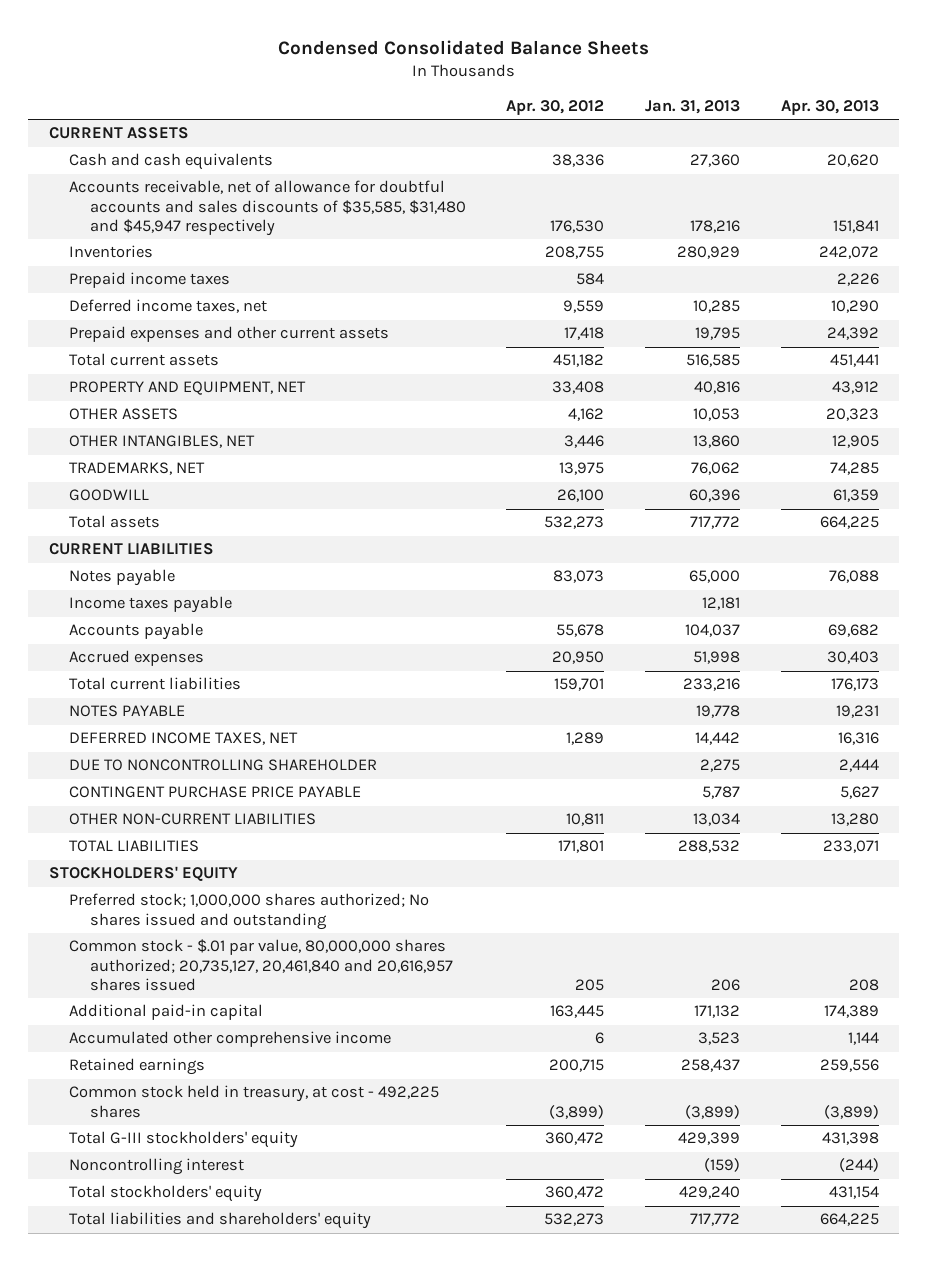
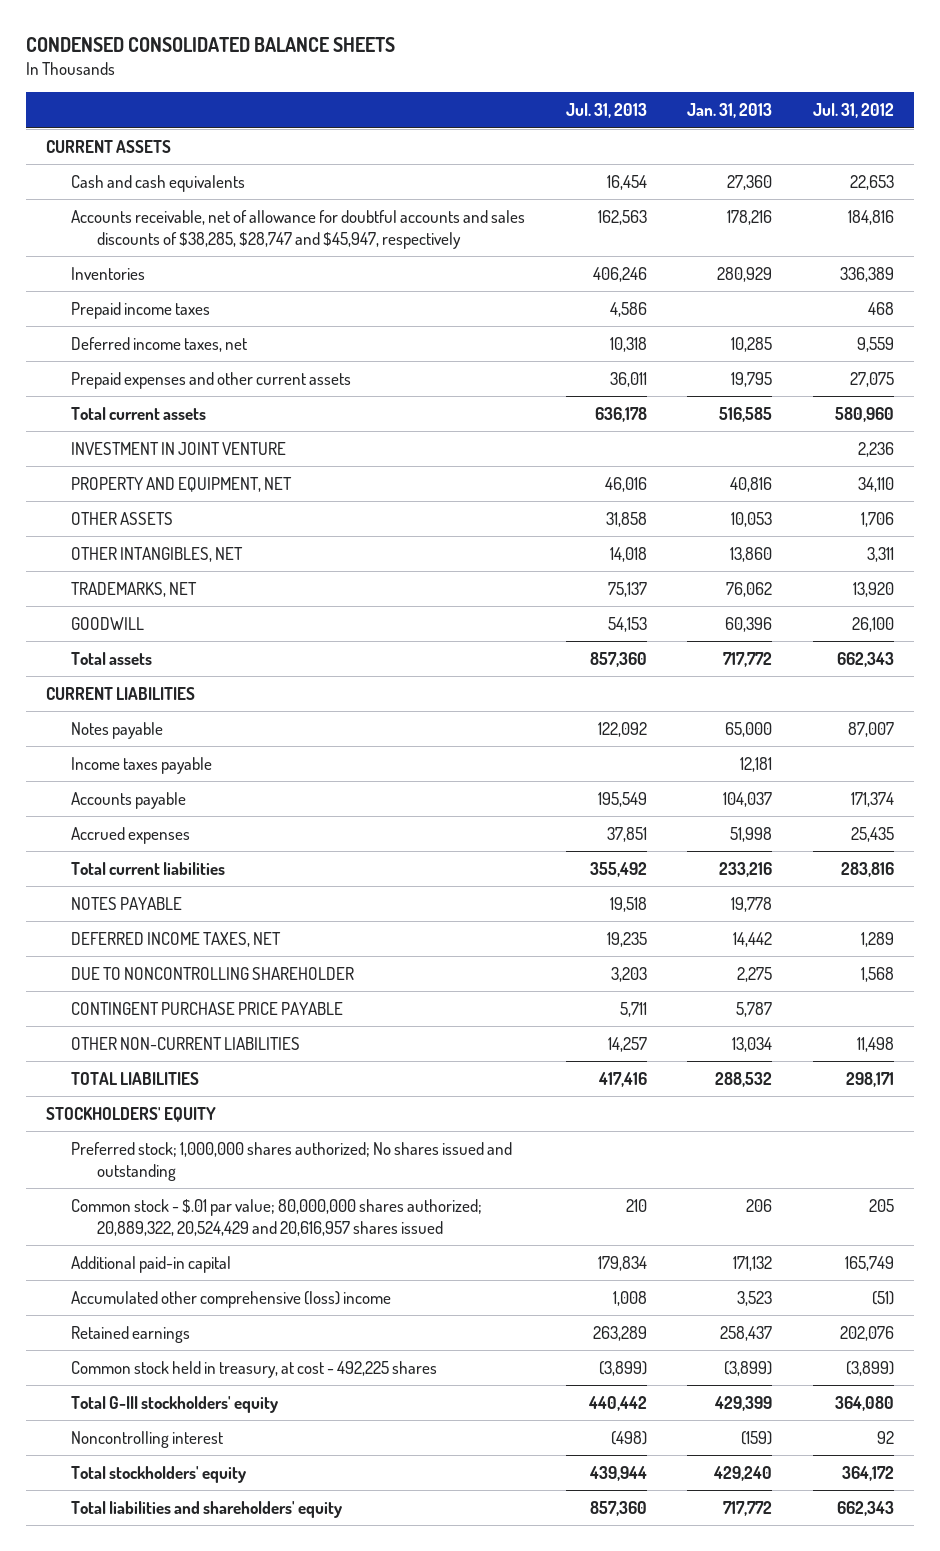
- Condensed Consolidated Balance Sheets
+ CONDENSED CONSOLIDATED BALANCE SHEETS
- | Apr. 30, 2012 | Jan. 31, 2013 | Apr. 30, 2013
+ | Jul. 31, 2013 | Jan. 31, 2013 | Jul. 31, 2012
- Accounts receivable, net of allowance for doubtful accounts and sales discounts of $35,585, $31,480 and $45,947 respectively | 176,530 | 178,216 | 151,841
+ Accounts receivable, net of allowance for doubtful accounts and sales discounts of $38,285, $28,747 and $45,947, respectively | 162,563 | 178,216 | 184,816
+ INVESTMENT IN JOINT VENTURE | | | 2,236
- Common stock - $.01 par value, 80,000,000 shares authorized; 20,735,127, 20,461,840 and 20,616,957 shares issued | 205 | 206 | 208
+ Common stock - $.01 par value; 80,000,000 shares authorized; 20,889,322, 20,524,429 and 20,616,957 shares issued | 210 | 206 | 205
- Accumulated other comprehensive income | 6 | 3,523 | 1,144
+ Accumulated other comprehensive (loss) income | 1,008 | 3,523 | (51)

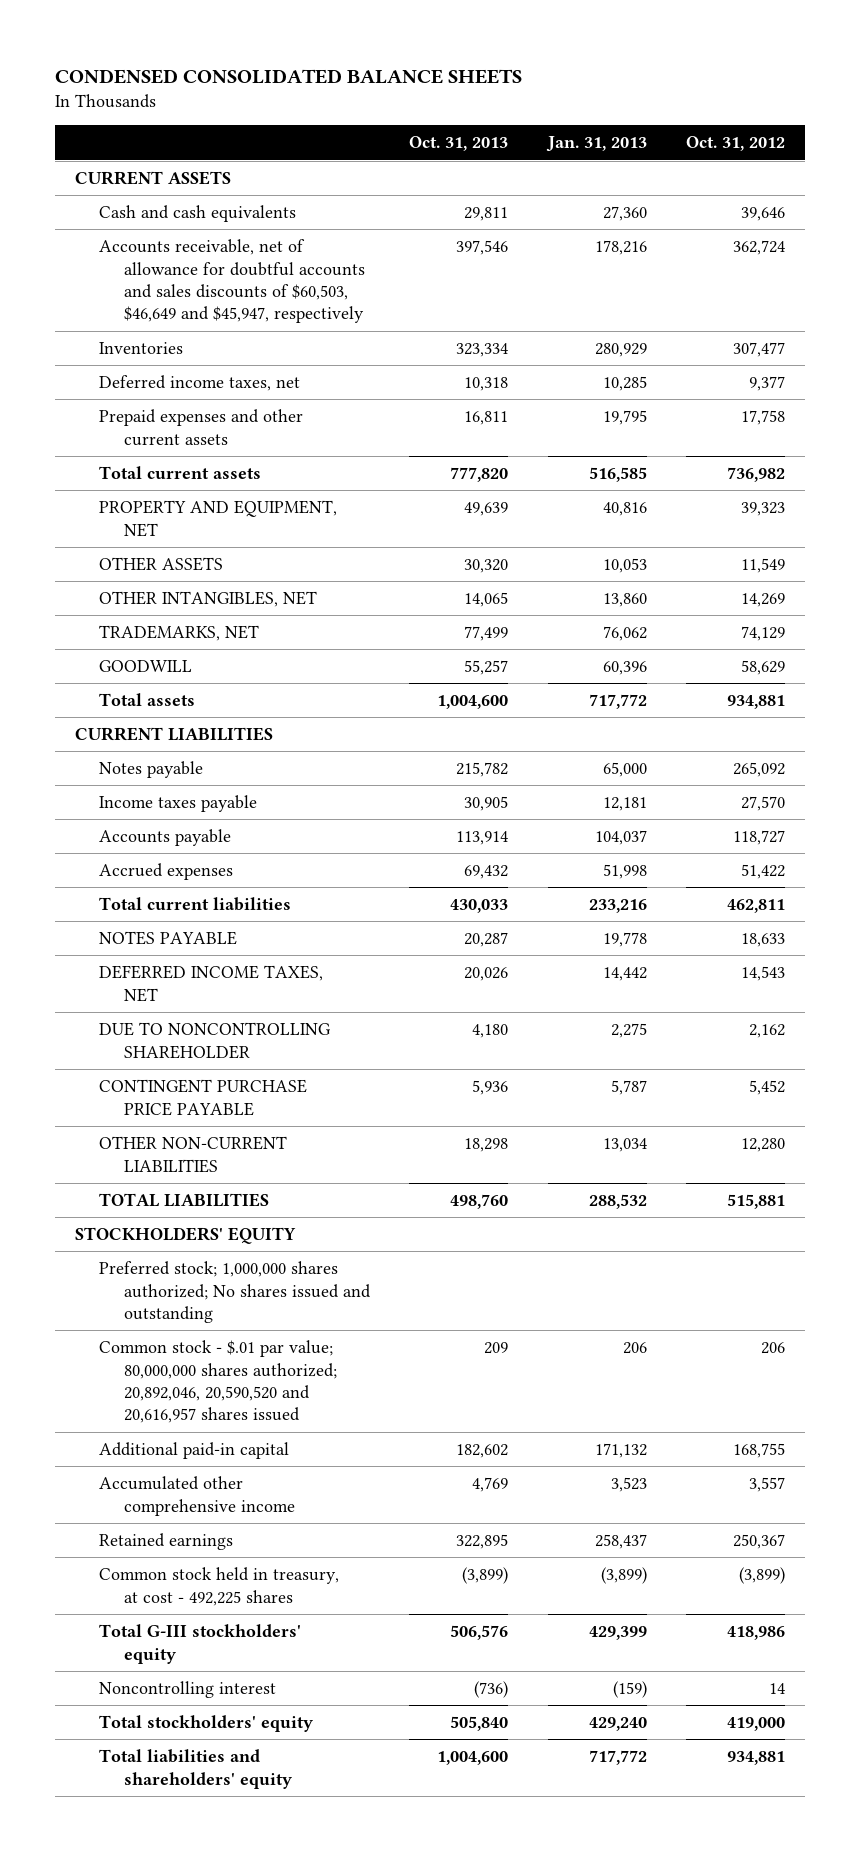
- | Jul. 31, 2013 | Jan. 31, 2013 | Jul. 31, 2012
+ | Oct. 31, 2013 | Jan. 31, 2013 | Oct. 31, 2012
- Accounts receivable, net of allowance for doubtful accounts and sales discounts of $38,285, $28,747 and $45,947, respectively | 162,563 | 178,216 | 184,816
+ Accounts receivable, net of allowance for doubtful accounts and sales discounts of $60,503, $46,649 and $45,947, respectively | 397,546 | 178,216 | 362,724
- Prepaid income taxes | 4,586 | | 468
- INVESTMENT IN JOINT VENTURE | | | 2,236
- Common stock - $.01 par value; 80,000,000 shares authorized; 20,889,322, 20,524,429 and 20,616,957 shares issued | 210 | 206 | 205
+ Common stock - $.01 par value; 80,000,000 shares authorized; 20,892,046, 20,590,520 and 20,616,957 shares issued | 209 | 206 | 206
- Accumulated other comprehensive (loss) income | 1,008 | 3,523 | (51)
+ Accumulated other comprehensive income | 4,769 | 3,523 | 3,557

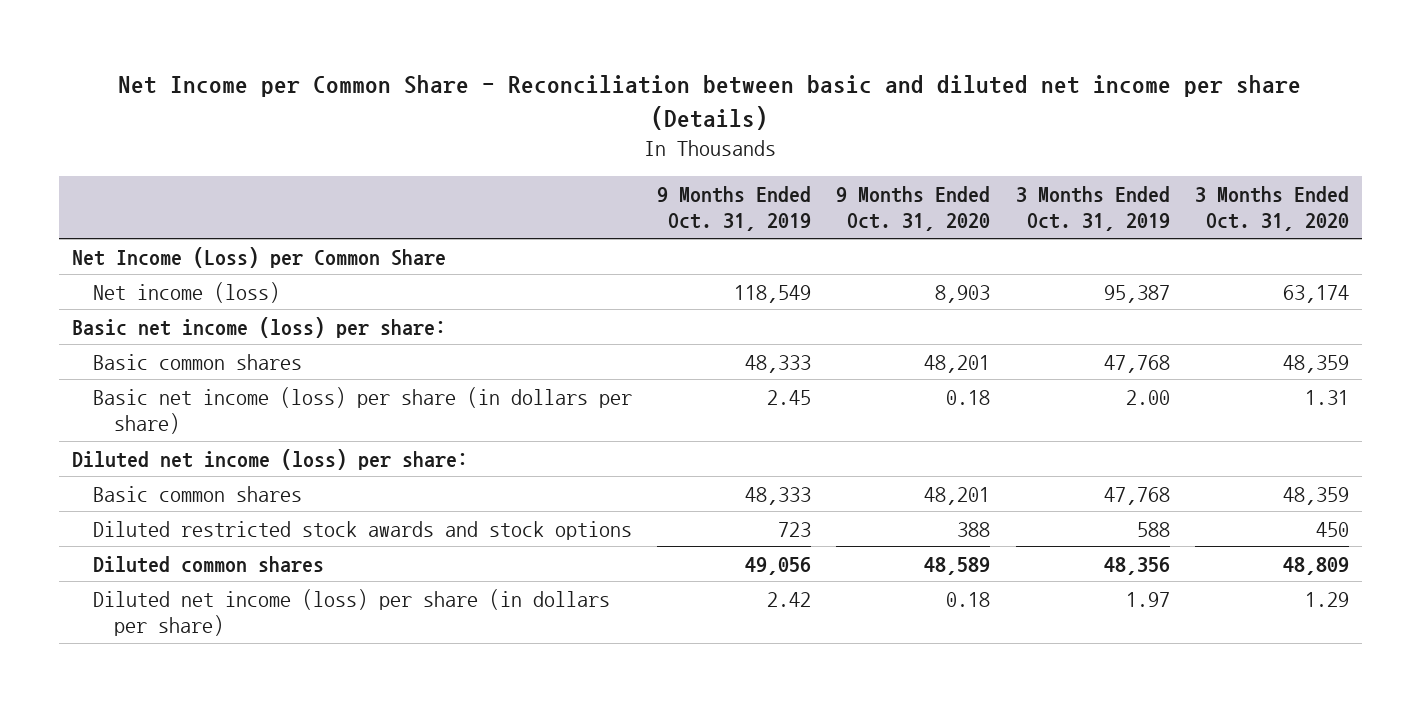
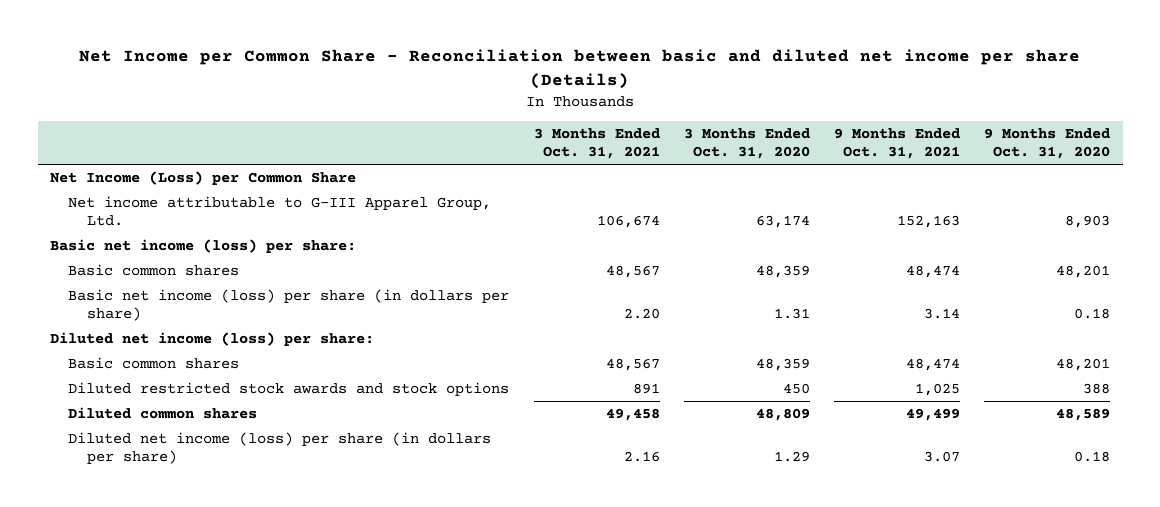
- | 9 Months Ended Oct. 31, 2019 | 9 Months Ended Oct. 31, 2020 | 3 Months Ended Oct. 31, 2019 | 3 Months Ended Oct. 31, 2020
+ | 3 Months Ended Oct. 31, 2021 | 3 Months Ended Oct. 31, 2020 | 9 Months Ended Oct. 31, 2021 | 9 Months Ended Oct. 31, 2020
- Net income (loss) | 118,549 | 8,903 | 95,387 | 63,174
+ Net income attributable to G-III Apparel Group, Ltd. | 106,674 | 63,174 | 152,163 | 8,903

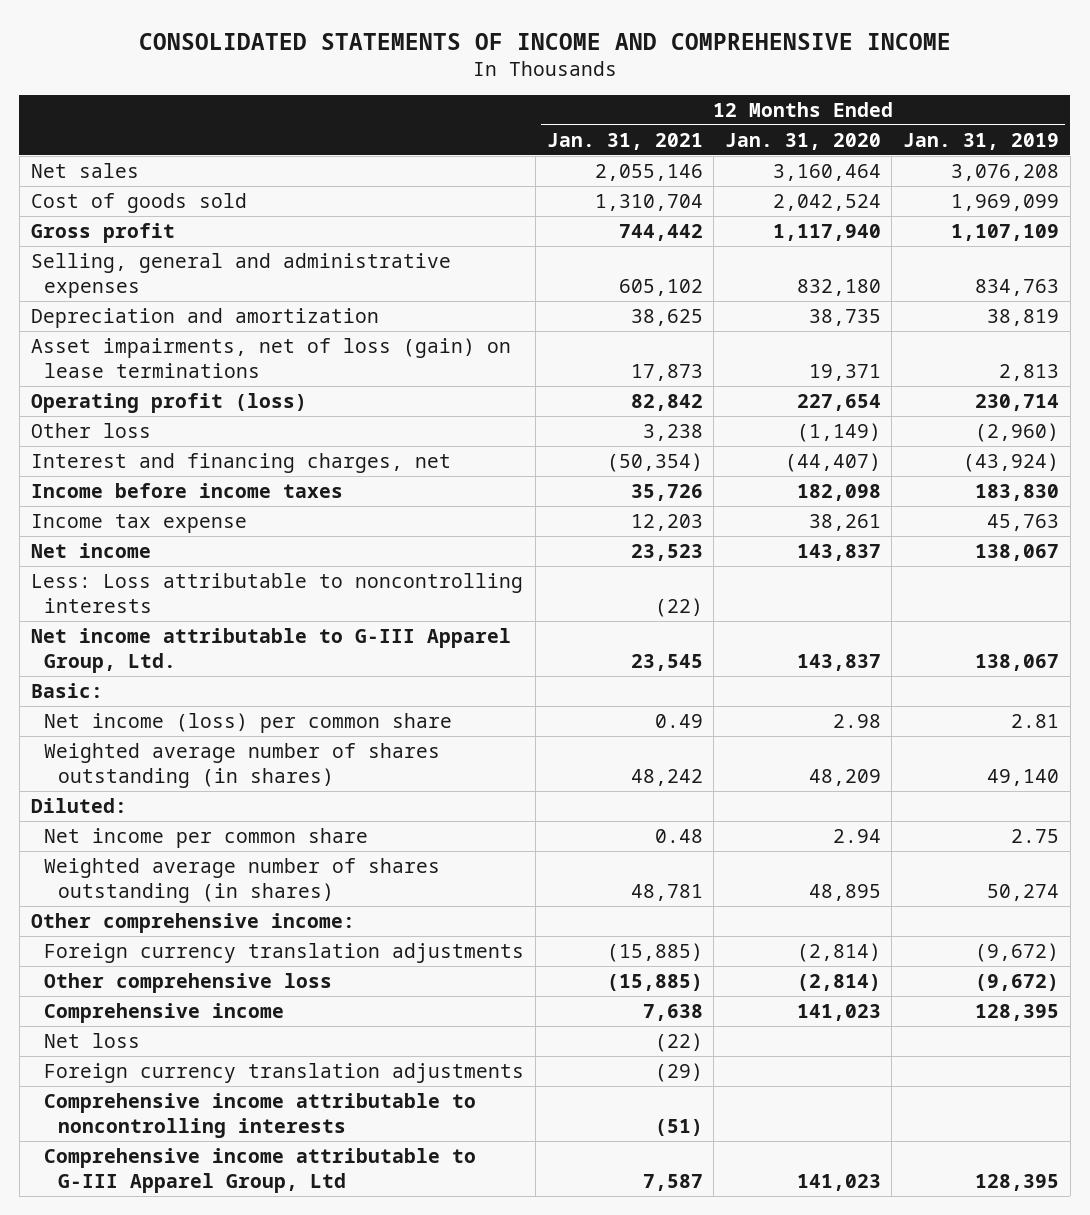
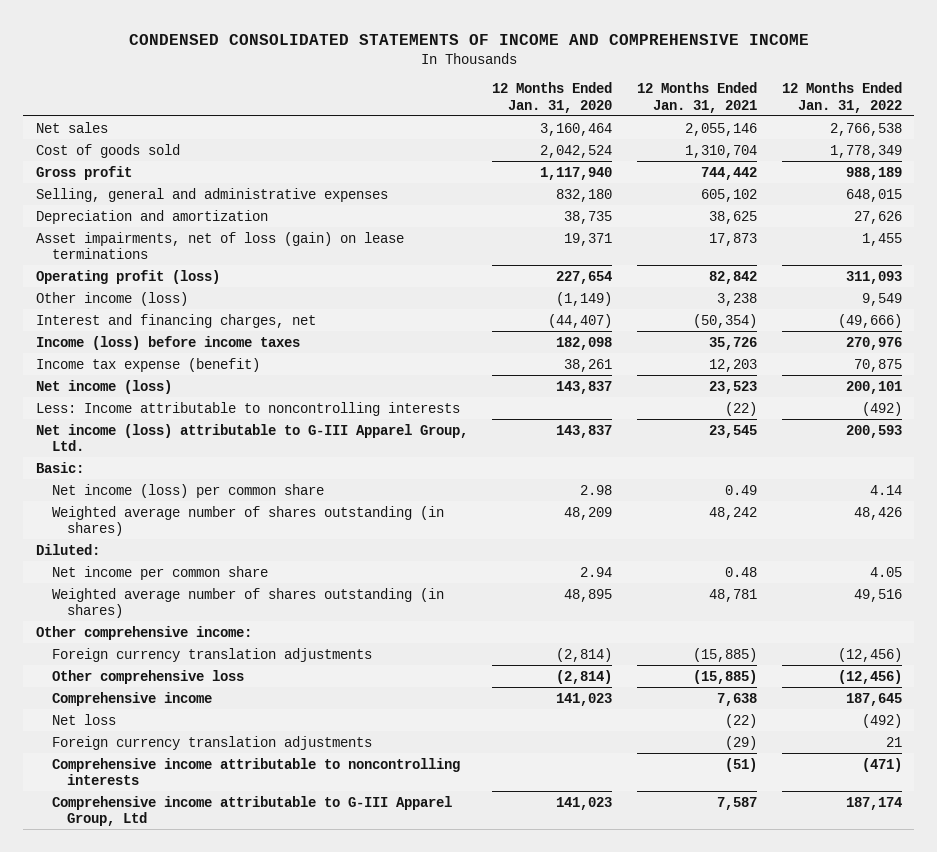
- CONSOLIDATED STATEMENTS OF INCOME AND COMPREHENSIVE INCOME
+ CONDENSED CONSOLIDATED STATEMENTS OF INCOME AND COMPREHENSIVE INCOME
- | 12 Months Ended Jan. 31, 2021 | 12 Months Ended Jan. 31, 2020 | 12 Months Ended Jan. 31, 2019
+ | 12 Months Ended Jan. 31, 2020 | 12 Months Ended Jan. 31, 2021 | 12 Months Ended Jan. 31, 2022
- Other loss | 3,238 | (1,149) | (2,960)
+ Other income (loss) | (1,149) | 3,238 | 9,549
- Income before income taxes | 35,726 | 182,098 | 183,830
- Income tax expense | 12,203 | 38,261 | 45,763
- Net income | 23,523 | 143,837 | 138,067
- Less: Loss attributable to noncontrolling interests | (22) | |
- Net income attributable to G-III Apparel Group, Ltd. | 23,545 | 143,837 | 138,067
+ Income (loss) before income taxes | 182,098 | 35,726 | 270,976
+ Income tax expense (benefit) | 38,261 | 12,203 | 70,875
+ Net income (loss) | 143,837 | 23,523 | 200,101
+ Less: Income attributable to noncontrolling interests | | (22) | (492)
+ Net income (loss) attributable to G-III Apparel Group, Ltd. | 143,837 | 23,545 | 200,593

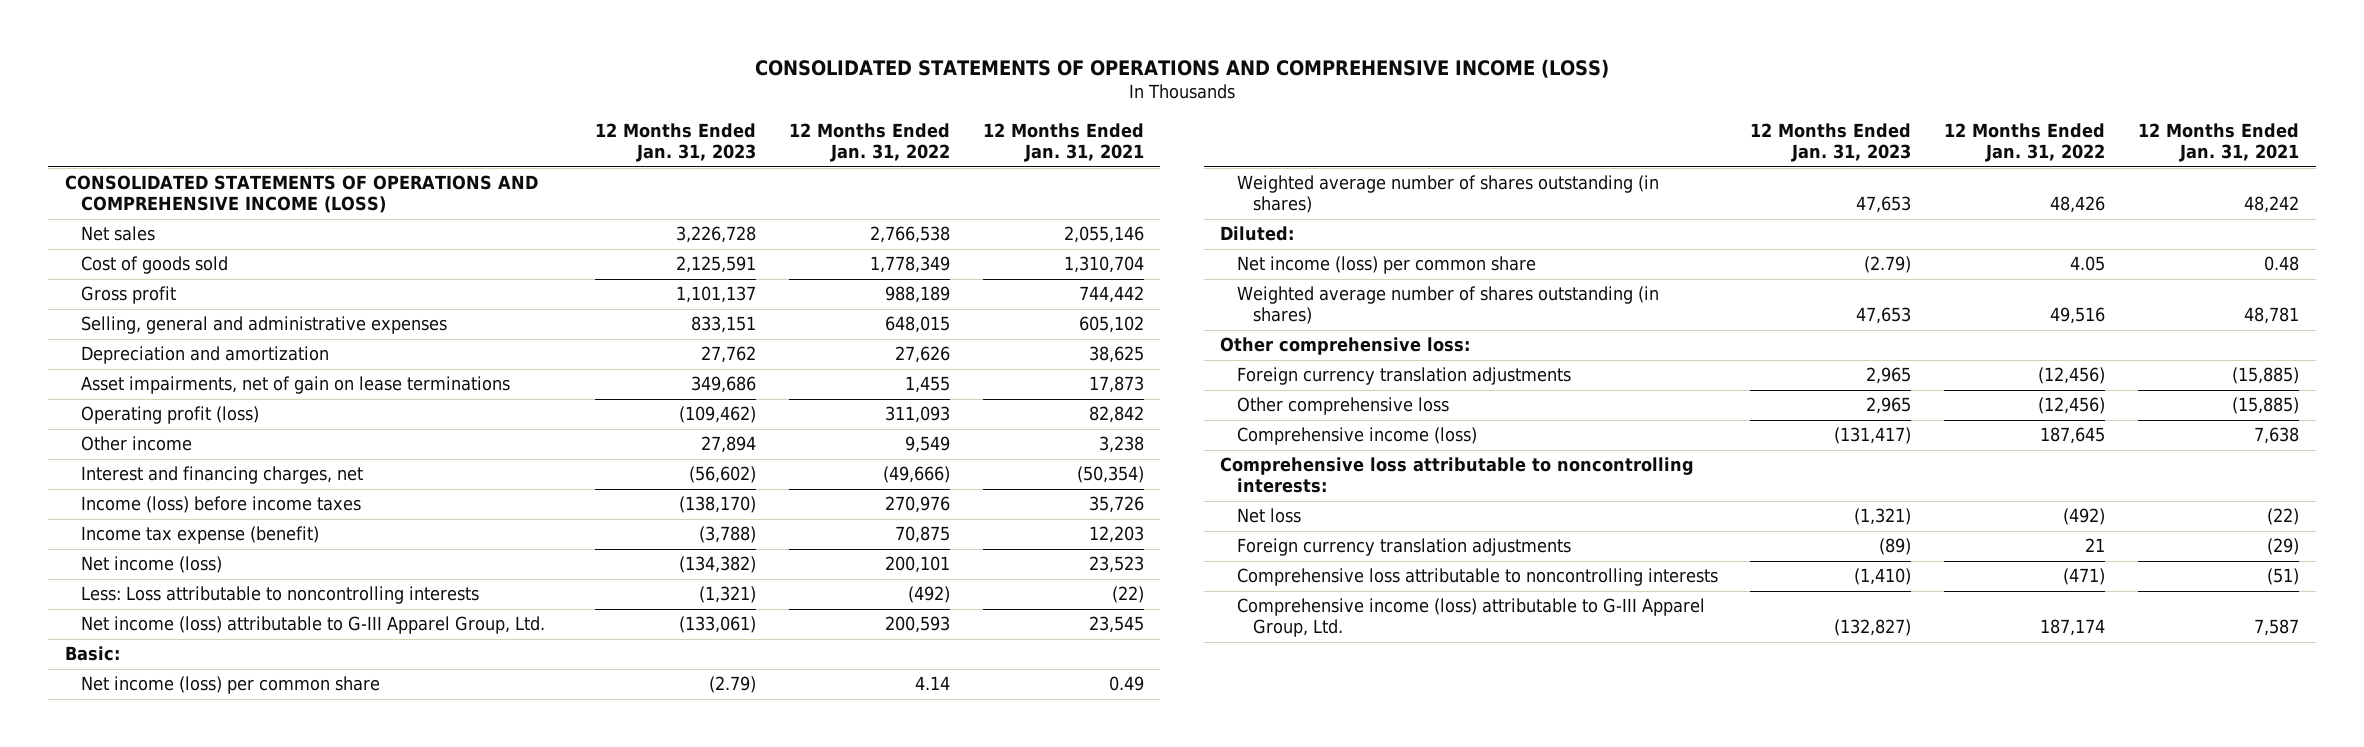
- CONDENSED CONSOLIDATED STATEMENTS OF INCOME AND COMPREHENSIVE INCOME
+ CONSOLIDATED STATEMENTS OF OPERATIONS AND COMPREHENSIVE INCOME (LOSS)
- | 12 Months Ended Jan. 31, 2020 | 12 Months Ended Jan. 31, 2021 | 12 Months Ended Jan. 31, 2022
+ | 12 Months Ended Jan. 31, 2023 | 12 Months Ended Jan. 31, 2022 | 12 Months Ended Jan. 31, 2021
+ CONSOLIDATED STATEMENTS OF OPERATIONS AND COMPREHENSIVE INCOME (LOSS)
- Asset impairments, net of loss (gain) on lease terminations | 19,371 | 17,873 | 1,455
+ Asset impairments, net of gain on lease terminations | 349,686 | 1,455 | 17,873
- Other income (loss) | (1,149) | 3,238 | 9,549
+ Other income | 27,894 | 9,549 | 3,238
- Less: Income attributable to noncontrolling interests | | (22) | (492)
+ Less: Loss attributable to noncontrolling interests | (1,321) | (492) | (22)
- Net income per common share | 2.94 | 0.48 | 4.05
+ Net income (loss) per common share | (2.79) | 4.05 | 0.48
- Other comprehensive income:
+ Other comprehensive loss:
- Comprehensive income | 141,023 | 7,638 | 187,645
+ Comprehensive income (loss) | (131,417) | 187,645 | 7,638
+ Comprehensive loss attributable to noncontrolling interests:
- Comprehensive income attributable to noncontrolling interests | | (51) | (471)
- Comprehensive income attributable to G-III Apparel Group, Ltd | 141,023 | 7,587 | 187,174
+ Comprehensive loss attributable to noncontrolling interests | (1,410) | (471) | (51)
+ Comprehensive income (loss) attributable to G-III Apparel Group, Ltd. | (132,827) | 187,174 | 7,587

